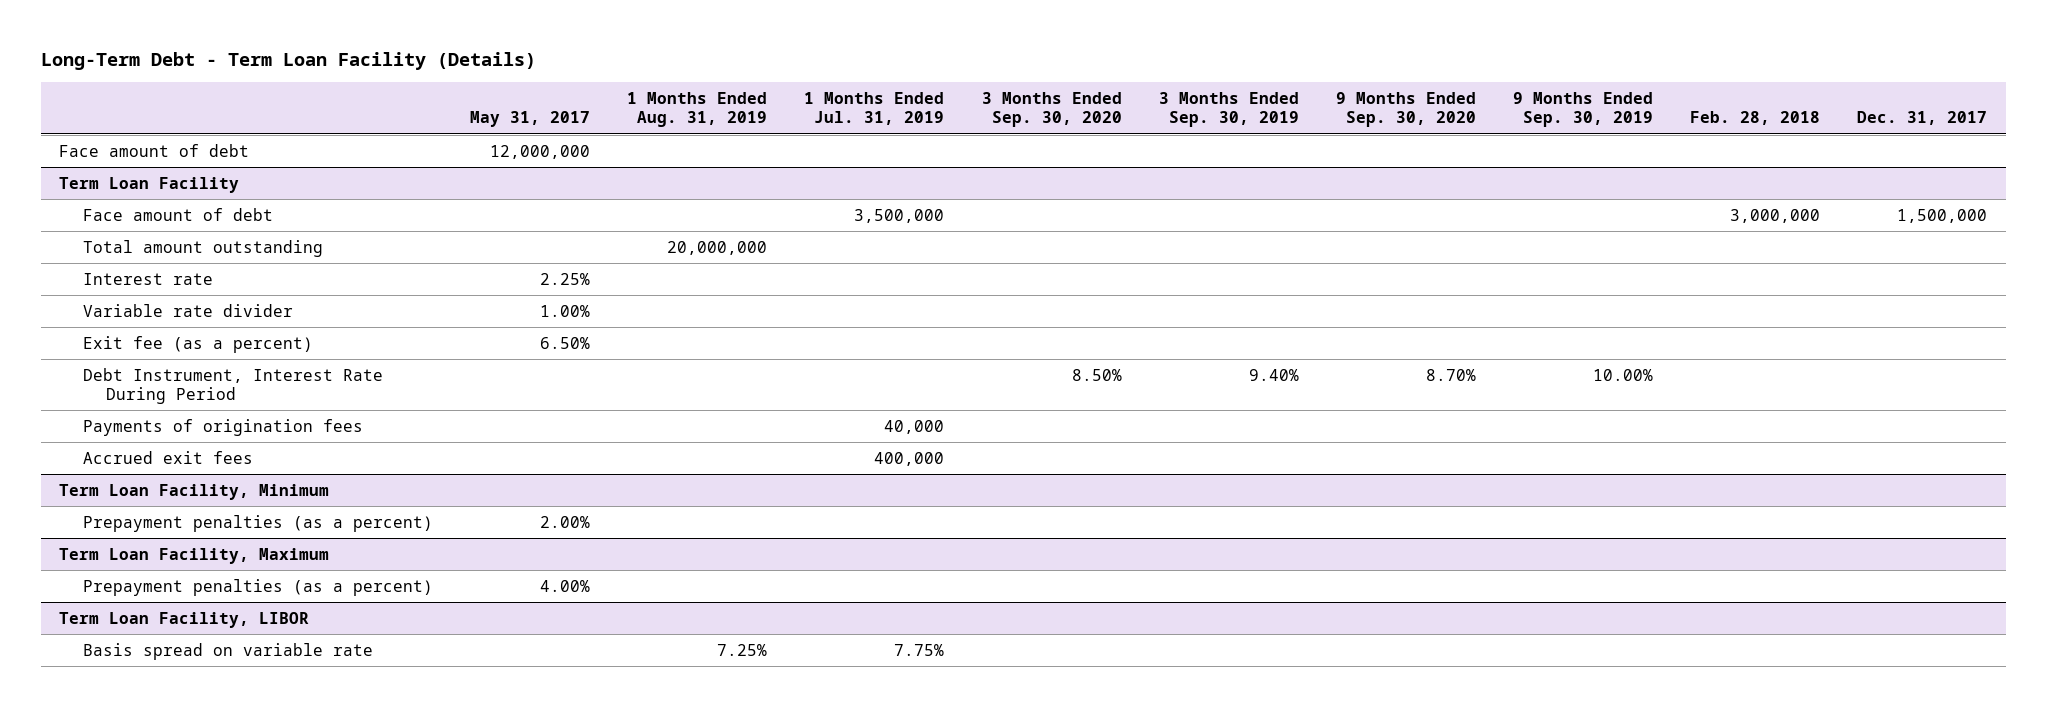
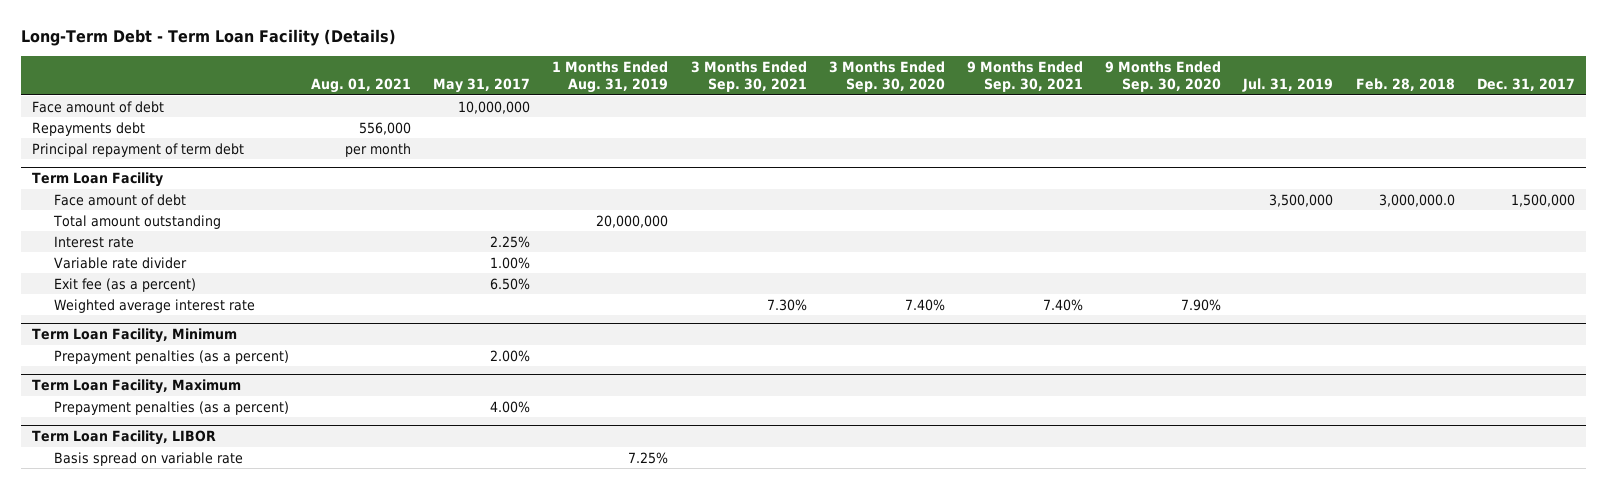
- | May 31, 2017 | 1 Months Ended Aug. 31, 2019 | 1 Months Ended Jul. 31, 2019 | 3 Months Ended Sep. 30, 2020 | 3 Months Ended Sep. 30, 2019 | 9 Months Ended Sep. 30, 2020 | 9 Months Ended Sep. 30, 2019 | Feb. 28, 2018 | Dec. 31, 2017
+ | Aug. 01, 2021 | May 31, 2017 | 1 Months Ended Aug. 31, 2019 | 3 Months Ended Sep. 30, 2021 | 3 Months Ended Sep. 30, 2020 | 9 Months Ended Sep. 30, 2021 | 9 Months Ended Sep. 30, 2020 | Jul. 31, 2019 | Feb. 28, 2018 | Dec. 31, 2017
- Face amount of debt | 12,000,000 | | | | | | | |
+ Face amount of debt | | 10,000,000 | | | | | | | |
+ Repayments debt | 556,000 | | | | | | | | |
+ Principal repayment of term debt | per month | | | | | | | | |
@ Term Loan Facility
- Face amount of debt | | | 3,500,000 | | | | | 3,000,000 | 1,500,000
+ Face amount of debt | | | | | | | | 3,500,000 | 3,000,000.0 | 1,500,000
- Debt Instrument, Interest Rate During Period | | | | 8.50% | 9.40% | 8.70% | 10.00% | |
- Payments of origination fees | | | 40,000 | | | | | |
- Accrued exit fees | | | 400,000 | | | | | |
+ Weighted average interest rate | | | | 7.30% | 7.40% | 7.40% | 7.90% | | |

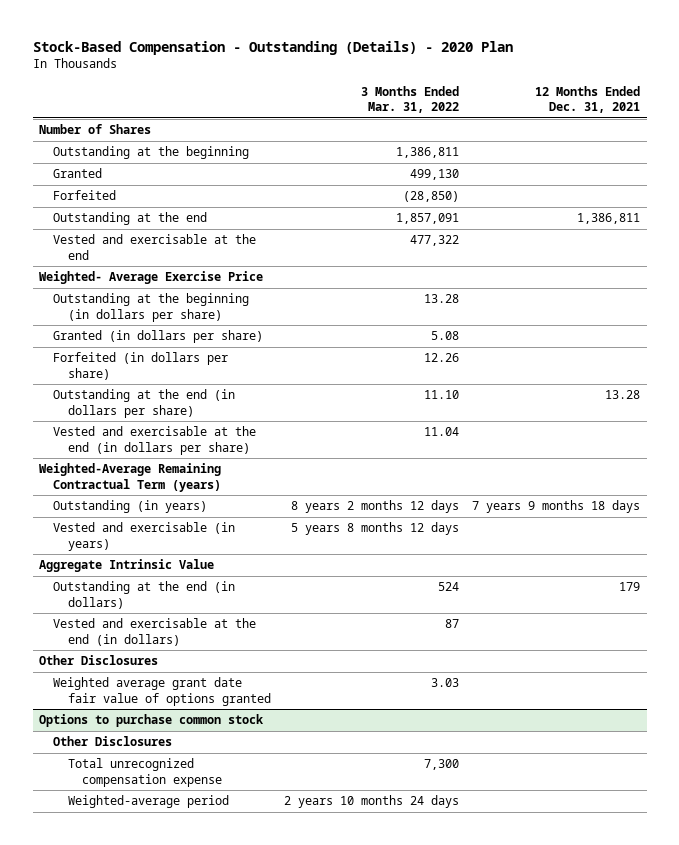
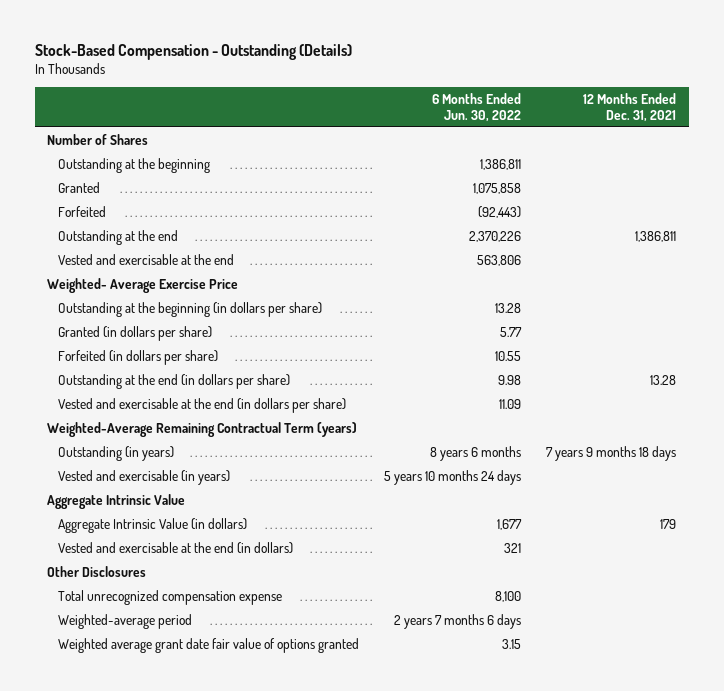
- Stock-Based Compensation - Outstanding (Details) - 2020 Plan
+ Stock-Based Compensation - Outstanding (Details)
- | 3 Months Ended Mar. 31, 2022 | 12 Months Ended Dec. 31, 2021
+ | 6 Months Ended Jun. 30, 2022 | 12 Months Ended Dec. 31, 2021
- Outstanding at the end (in dollars) | 524 | 179
+ Aggregate Intrinsic Value (in dollars) | 1,677 | 179
+ Total unrecognized compensation expense | 8,100 |
+ Weighted-average period | 2 years 7 months 6 days |
- Options to purchase common stock
- Other Disclosures
- Total unrecognized compensation expense | 7,300 |
- Weighted-average period | 2 years 10 months 24 days |

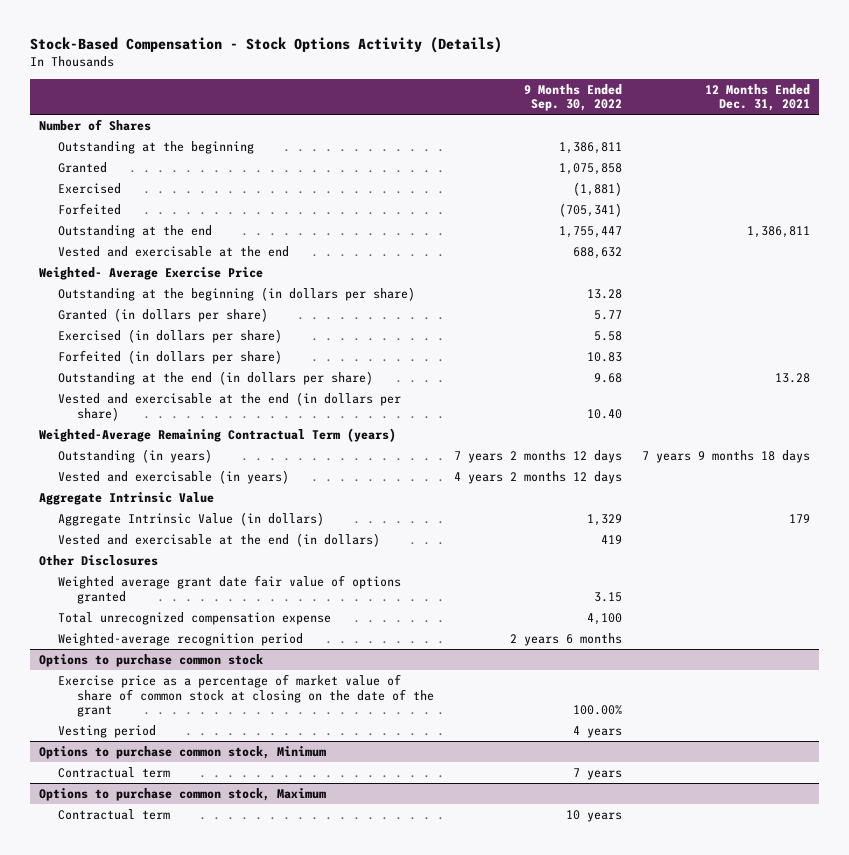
- Stock-Based Compensation - Outstanding (Details)
+ Stock-Based Compensation - Stock Options Activity (Details)
- | 6 Months Ended Jun. 30, 2022 | 12 Months Ended Dec. 31, 2021
+ | 9 Months Ended Sep. 30, 2022 | 12 Months Ended Dec. 31, 2021
+ Exercised | (1,881) |
+ Exercised (in dollars per share) | 5.58 |
- Weighted-average period | 2 years 7 months 6 days |
moved down: Total unrecognized compensation expense | 4,100 |
+ Weighted-average recognition period | 2 years 6 months |
+ Options to purchase common stock
+ Exercise price as a percentage of market value of share of common stock at closing on the date of the grant | 100.00% |
+ Vesting period | 4 years |
+ Options to purchase common stock, Minimum
+ Contractual term | 7 years |
+ Options to purchase common stock, Maximum
+ Contractual term | 10 years |

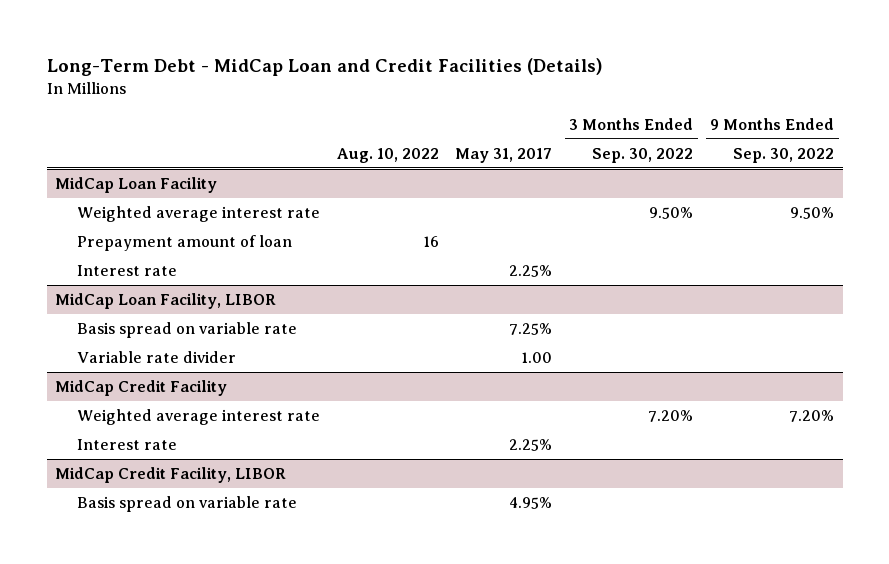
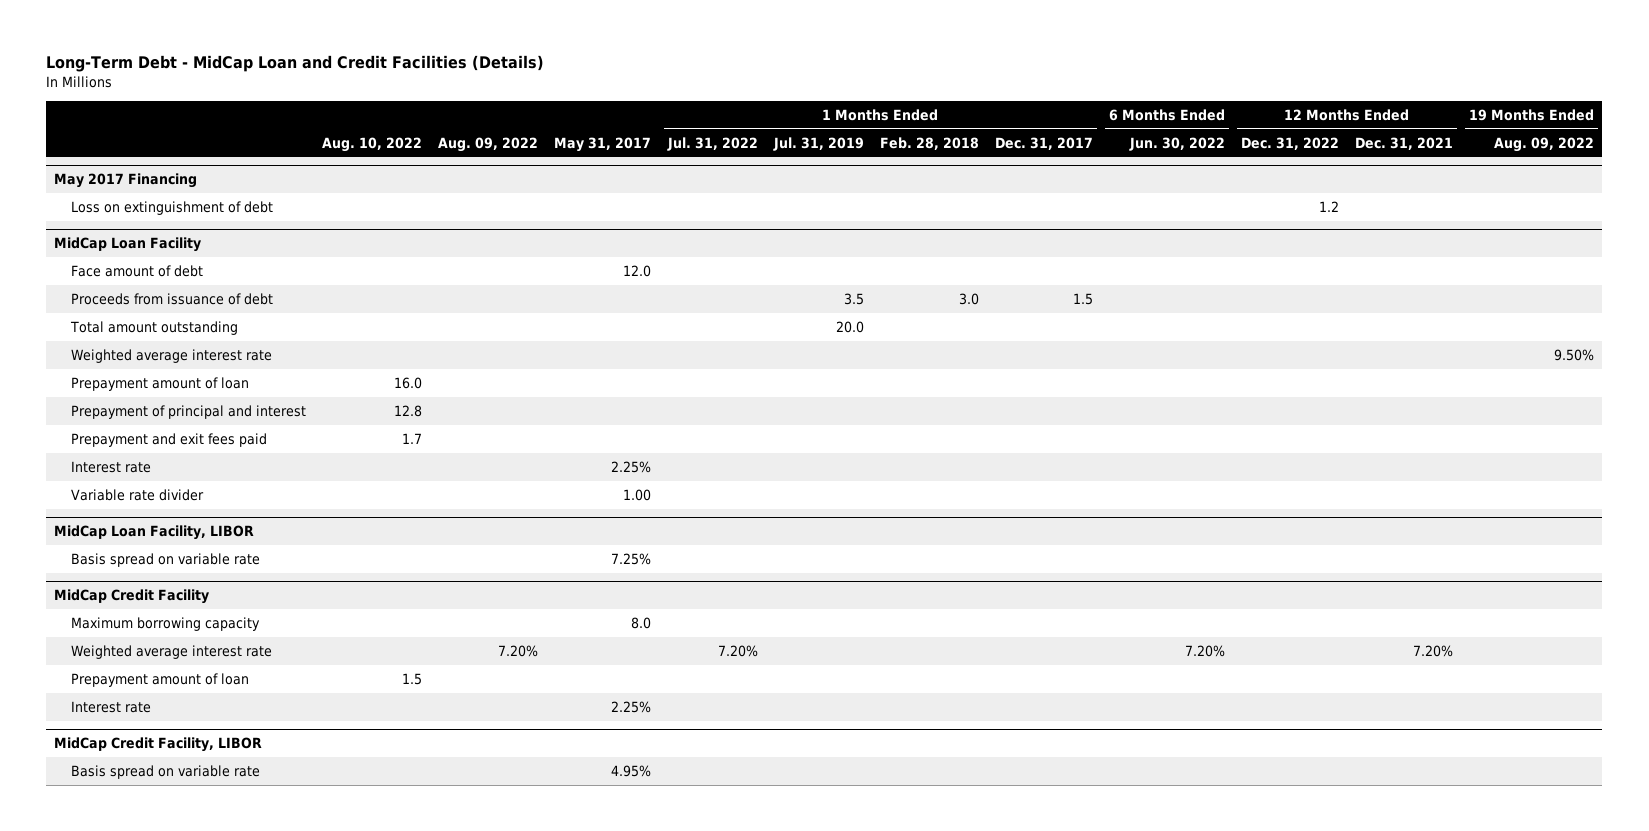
- | Aug. 10, 2022 | May 31, 2017 | 3 Months Ended Sep. 30, 2022 | 9 Months Ended Sep. 30, 2022
+ | Aug. 10, 2022 | Aug. 09, 2022 | May 31, 2017 | 1 Months Ended Jul. 31, 2022 | 1 Months Ended Jul. 31, 2019 | 1 Months Ended Feb. 28, 2018 | 1 Months Ended Dec. 31, 2017 | 6 Months Ended Jun. 30, 2022 | 12 Months Ended Dec. 31, 2022 | 12 Months Ended Dec. 31, 2021 | 19 Months Ended Aug. 09, 2022
+ May 2017 Financing
+ Loss on extinguishment of debt | | | | | | | | | 1.2 | |
@ MidCap Loan Facility
+ Face amount of debt | | | 12.0 | | | | | | | |
+ Proceeds from issuance of debt | | | | | 3.5 | 3.0 | 1.5 | | | |
+ Total amount outstanding | | | | | 20.0 | | | | | |
- Prepayment amount of loan | 16 | | |
+ Prepayment amount of loan | 16.0 | | | | | | | | | |
+ Prepayment of principal and interest | 12.8 | | | | | | | | | |
+ Prepayment and exit fees paid | 1.7 | | | | | | | | | |
+ Variable rate divider | | | 1.00 | | | | | | | |
@ MidCap Loan Facility, LIBOR
- Variable rate divider | | 1.00 | |
@ MidCap Credit Facility
+ Maximum borrowing capacity | | | 8.0 | | | | | | | |
+ Prepayment amount of loan | 1.5 | | | | | | | | | |

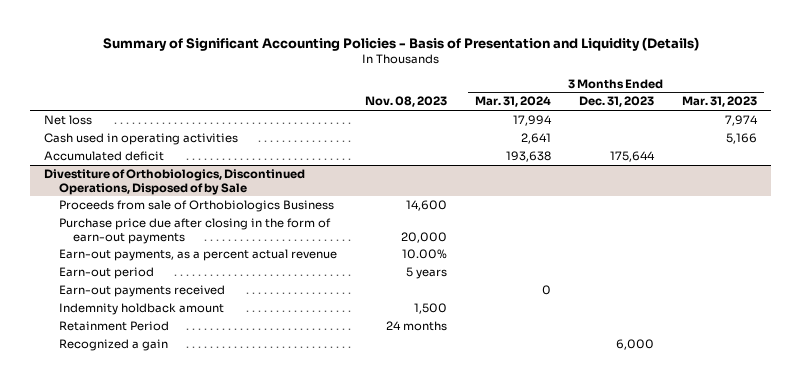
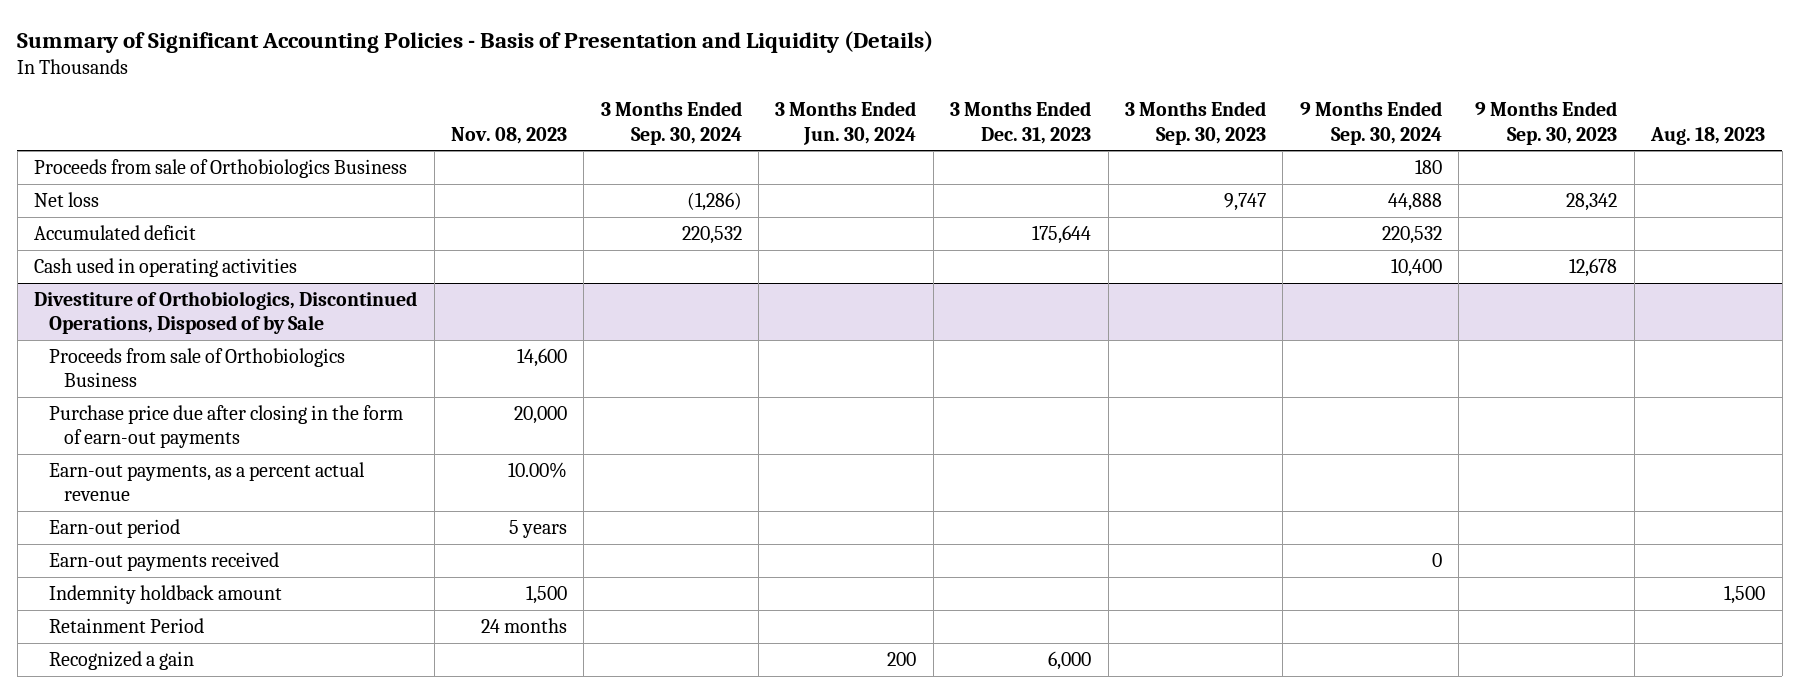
- | Nov. 08, 2023 | 3 Months Ended Mar. 31, 2024 | 3 Months Ended Dec. 31, 2023 | 3 Months Ended Mar. 31, 2023
+ | Nov. 08, 2023 | 3 Months Ended Sep. 30, 2024 | 3 Months Ended Jun. 30, 2024 | 3 Months Ended Dec. 31, 2023 | 3 Months Ended Sep. 30, 2023 | 9 Months Ended Sep. 30, 2024 | 9 Months Ended Sep. 30, 2023 | Aug. 18, 2023
+ Proceeds from sale of Orthobiologics Business | | | | | | 180 | |
moved down: Cash used in operating activities | | | | | | 10,400 | 12,678 |

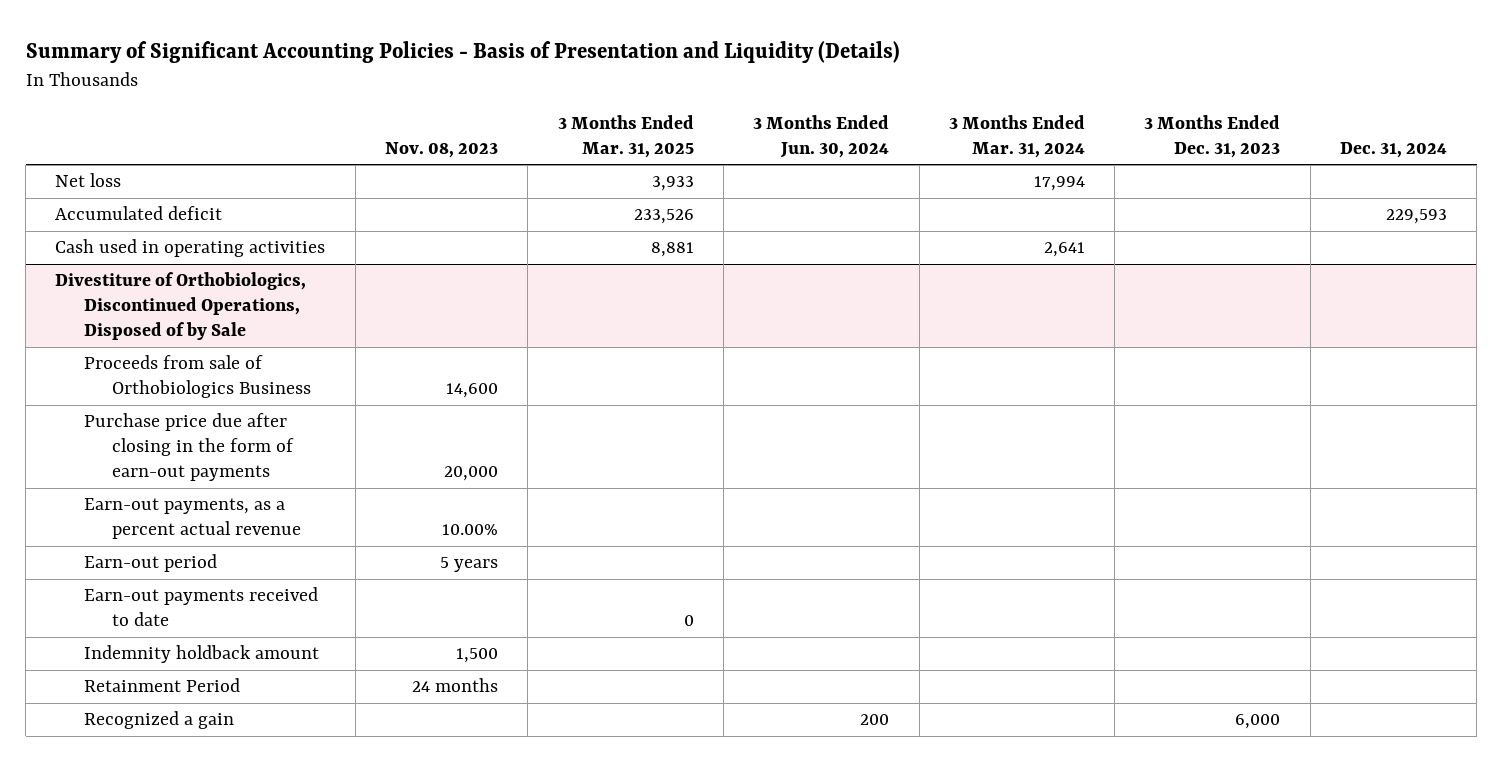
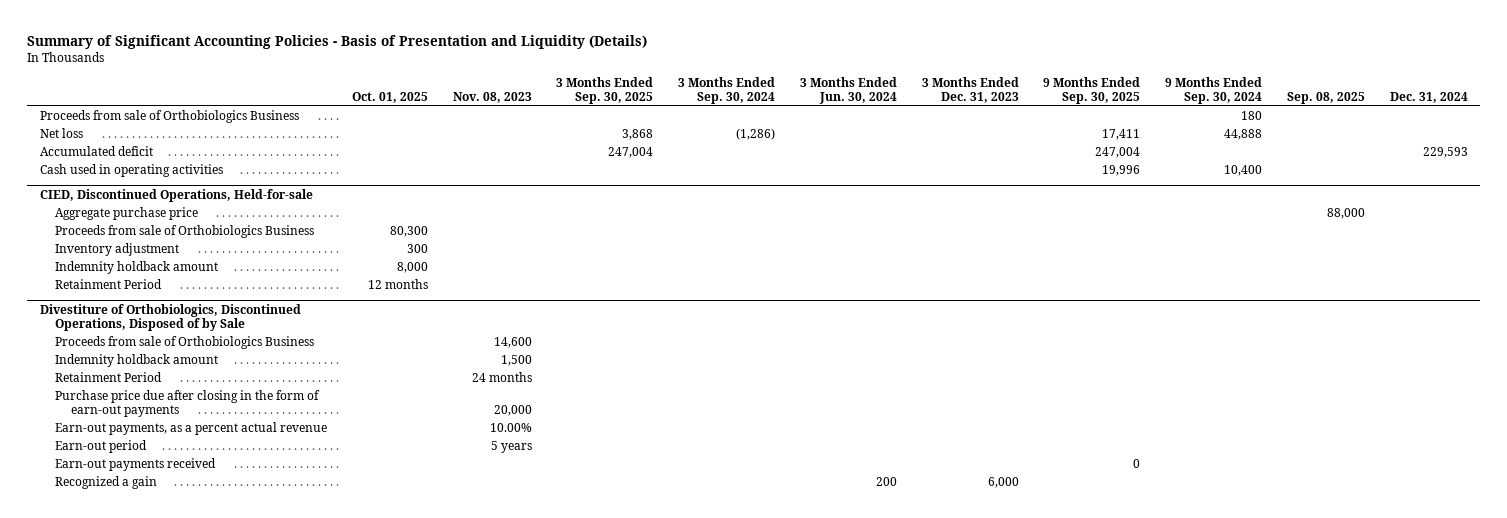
- | Nov. 08, 2023 | 3 Months Ended Mar. 31, 2025 | 3 Months Ended Jun. 30, 2024 | 3 Months Ended Mar. 31, 2024 | 3 Months Ended Dec. 31, 2023 | Dec. 31, 2024
+ | Oct. 01, 2025 | Nov. 08, 2023 | 3 Months Ended Sep. 30, 2025 | 3 Months Ended Sep. 30, 2024 | 3 Months Ended Jun. 30, 2024 | 3 Months Ended Dec. 31, 2023 | 9 Months Ended Sep. 30, 2025 | 9 Months Ended Sep. 30, 2024 | Sep. 08, 2025 | Dec. 31, 2024
+ Proceeds from sale of Orthobiologics Business | | | | | | | | 180 | |
+ CIED, Discontinued Operations, Held-for-sale
+ Aggregate purchase price | | | | | | | | | 88,000 |
+ Proceeds from sale of Orthobiologics Business | 80,300 | | | | | | | | |
+ Inventory adjustment | 300 | | | | | | | | |
+ Indemnity holdback amount | 8,000 | | | | | | | | |
+ Retainment Period | 12 months | | | | | | | | |
@ Divestiture of Orthobiologics, Discontinued Operations, Disposed of by Sale
moved up: Indemnity holdback amount | | 1,500 | | | | | | | |
moved up: Retainment Period | | 24 months | | | | | | | |
- Earn-out payments received to date | | 0 | | | |
+ Earn-out payments received | | | | | | | 0 | | |

